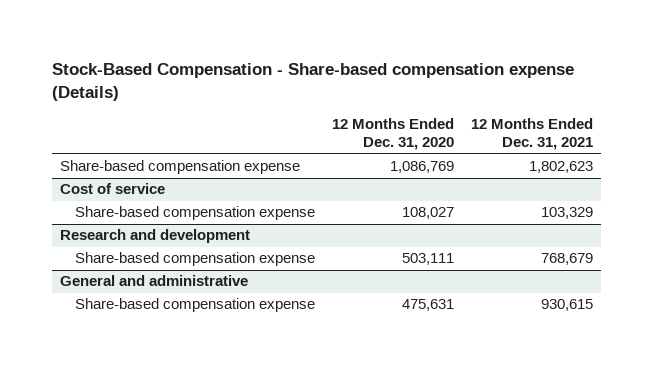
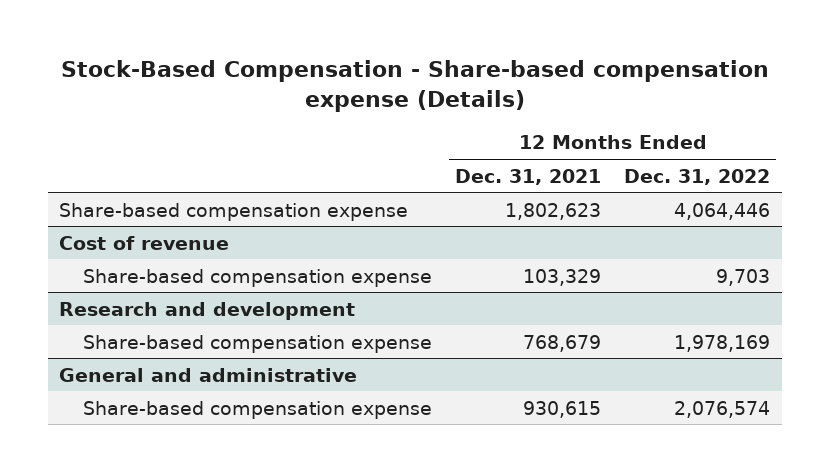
- | 12 Months Ended Dec. 31, 2020 | 12 Months Ended Dec. 31, 2021
+ | 12 Months Ended Dec. 31, 2021 | 12 Months Ended Dec. 31, 2022
- Cost of service
+ Cost of revenue

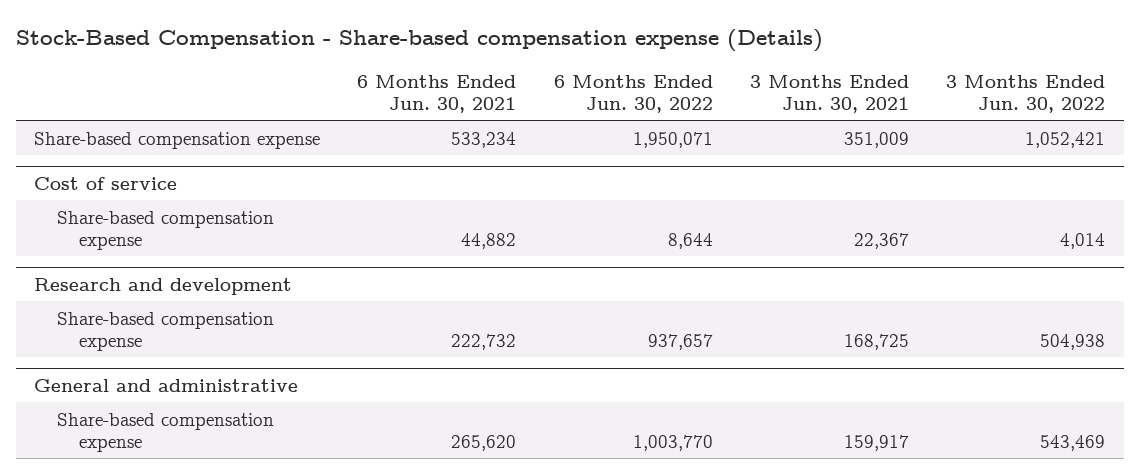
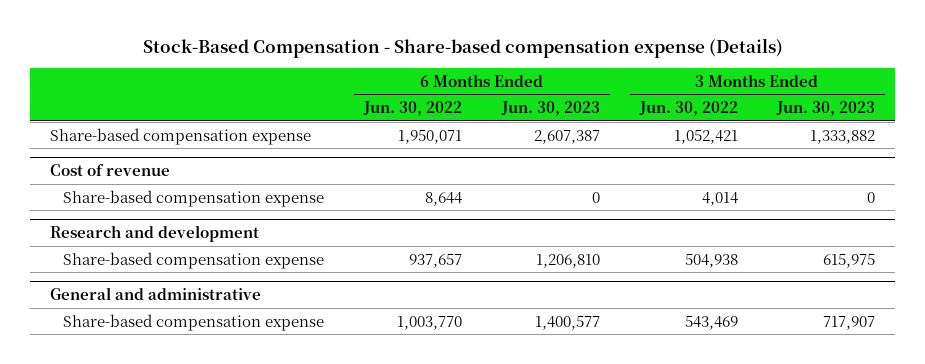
- | 6 Months Ended Jun. 30, 2021 | 6 Months Ended Jun. 30, 2022 | 3 Months Ended Jun. 30, 2021 | 3 Months Ended Jun. 30, 2022
+ | 6 Months Ended Jun. 30, 2022 | 6 Months Ended Jun. 30, 2023 | 3 Months Ended Jun. 30, 2022 | 3 Months Ended Jun. 30, 2023
- Cost of service
+ Cost of revenue

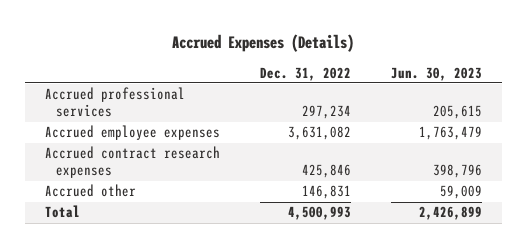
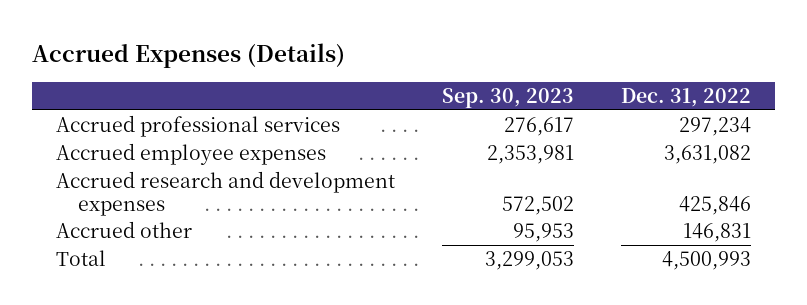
- | Dec. 31, 2022 | Jun. 30, 2023
+ | Sep. 30, 2023 | Dec. 31, 2022
- Accrued contract research expenses | 425,846 | 398,796
+ Accrued research and development expenses | 572,502 | 425,846

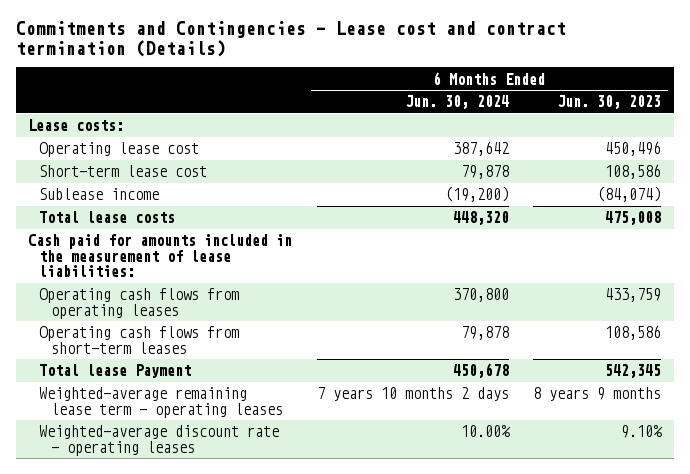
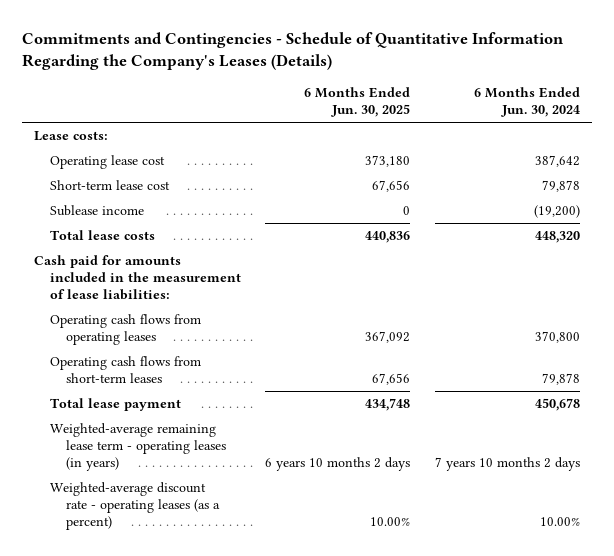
- Commitments and Contingencies - Lease cost and contract termination (Details)
+ Commitments and Contingencies - Schedule of Quantitative Information Regarding the Company's Leases (Details)
- | 6 Months Ended Jun. 30, 2024 | 6 Months Ended Jun. 30, 2023
+ | 6 Months Ended Jun. 30, 2025 | 6 Months Ended Jun. 30, 2024
- Total lease Payment | 450,678 | 542,345
- Weighted-average remaining lease term - operating leases | 7 years 10 months 2 days | 8 years 9 months
- Weighted-average discount rate - operating leases | 10.00% | 9.10%
+ Total lease payment | 434,748 | 450,678
+ Weighted-average remaining lease term - operating leases (in years) | 6 years 10 months 2 days | 7 years 10 months 2 days
+ Weighted-average discount rate - operating leases (as a percent) | 10.00% | 10.00%

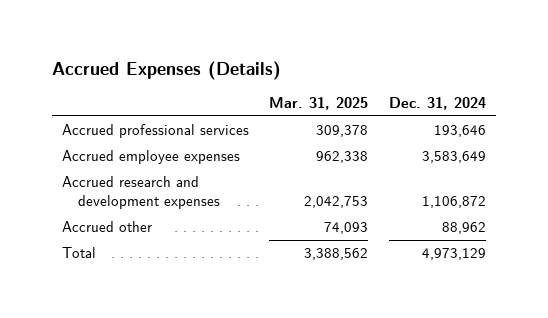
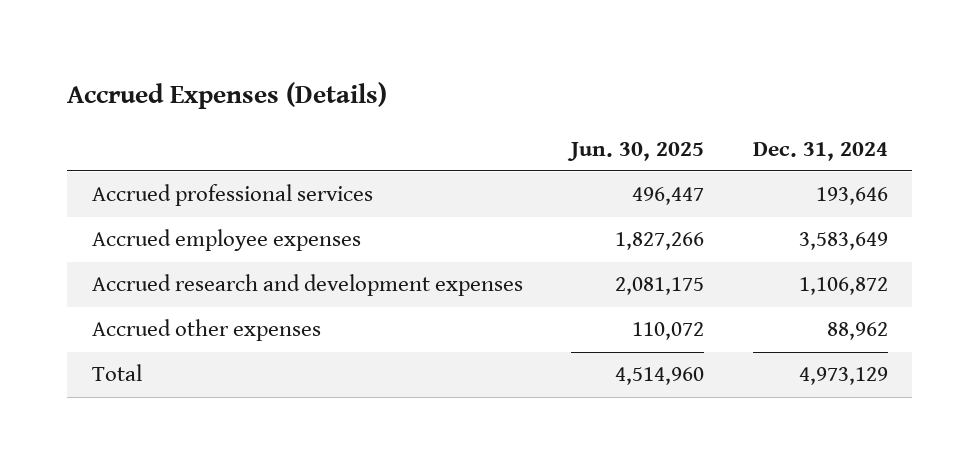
- | Mar. 31, 2025 | Dec. 31, 2024
+ | Jun. 30, 2025 | Dec. 31, 2024
- Accrued other | 74,093 | 88,962
+ Accrued other expenses | 110,072 | 88,962

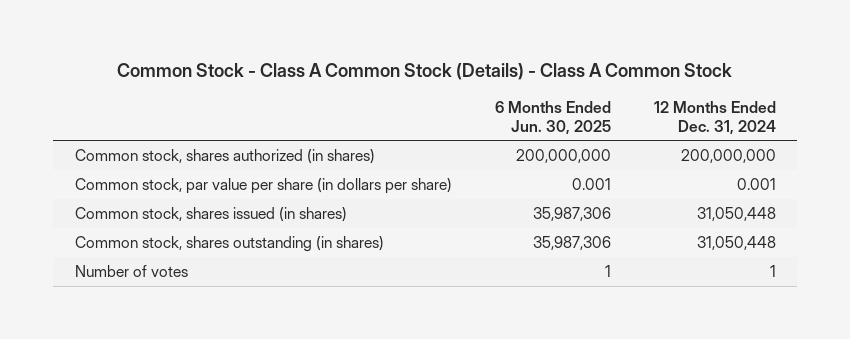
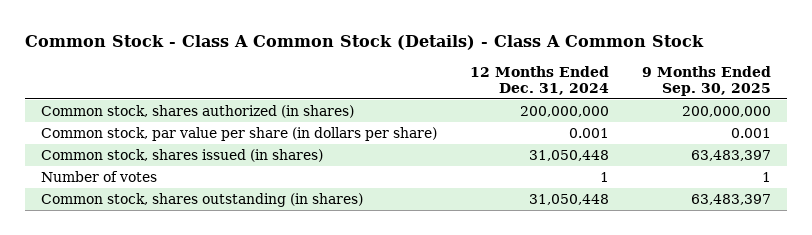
- | 6 Months Ended Jun. 30, 2025 | 12 Months Ended Dec. 31, 2024
+ | 12 Months Ended Dec. 31, 2024 | 9 Months Ended Sep. 30, 2025
moved down: Common stock, shares outstanding (in shares) | 31,050,448 | 63,483,397

